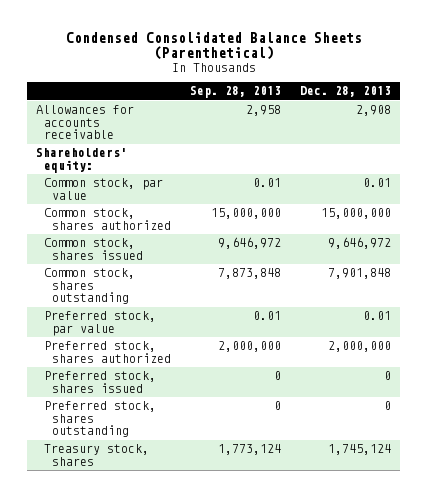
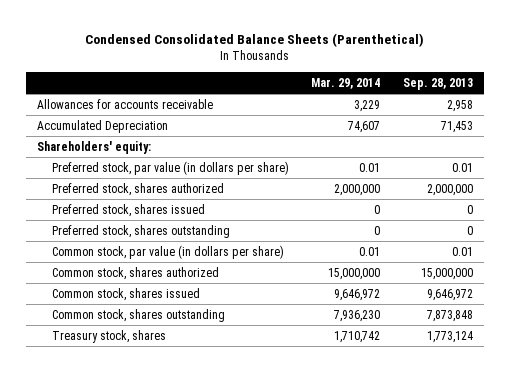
- | Sep. 28, 2013 | Dec. 28, 2013
+ | Mar. 29, 2014 | Sep. 28, 2013
+ Accumulated Depreciation | 74,607 | 71,453
- Common stock, par value | 0.01 | 0.01
- Preferred stock, par value | 0.01 | 0.01
+ Preferred stock, par value (in dollars per share) | 0.01 | 0.01
+ Common stock, par value (in dollars per share) | 0.01 | 0.01
moved down: Common stock, shares authorized | 15,000,000 | 15,000,000
moved down: Common stock, shares issued | 9,646,972 | 9,646,972
moved down: Common stock, shares outstanding | 7,936,230 | 7,873,848

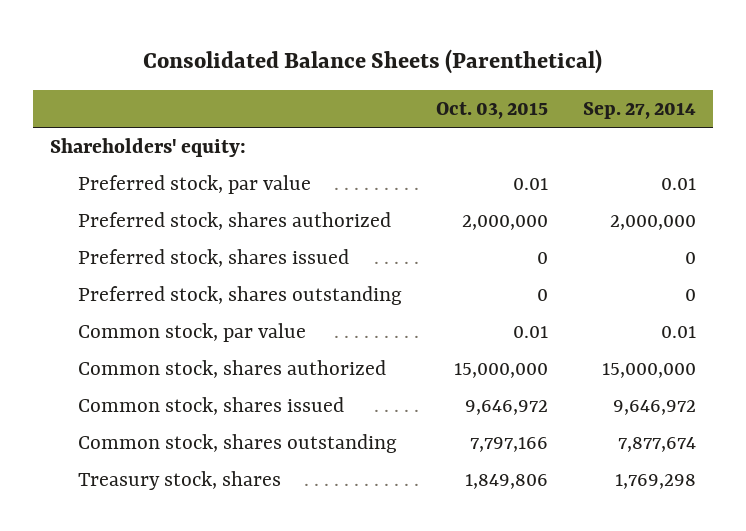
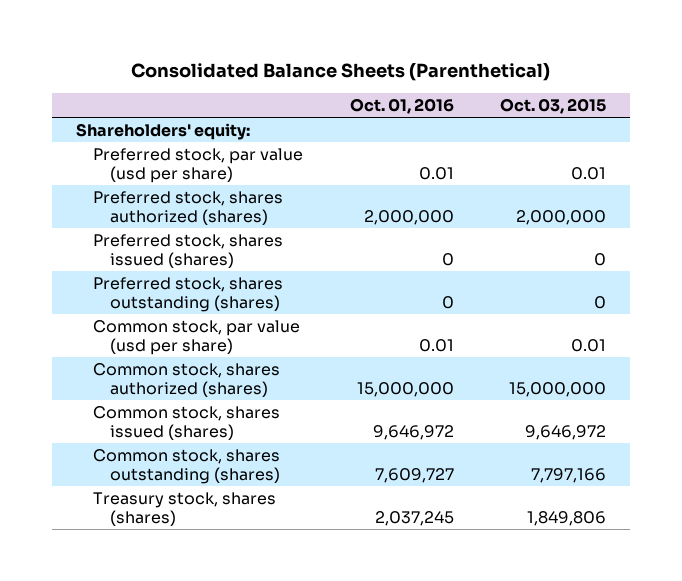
- | Oct. 03, 2015 | Sep. 27, 2014
+ | Oct. 01, 2016 | Oct. 03, 2015
- Preferred stock, par value | 0.01 | 0.01
- Preferred stock, shares authorized | 2,000,000 | 2,000,000
- Preferred stock, shares issued | 0 | 0
- Preferred stock, shares outstanding | 0 | 0
- Common stock, par value | 0.01 | 0.01
- Common stock, shares authorized | 15,000,000 | 15,000,000
- Common stock, shares issued | 9,646,972 | 9,646,972
- Common stock, shares outstanding | 7,797,166 | 7,877,674
- Treasury stock, shares | 1,849,806 | 1,769,298
+ Preferred stock, par value (usd per share) | 0.01 | 0.01
+ Preferred stock, shares authorized (shares) | 2,000,000 | 2,000,000
+ Preferred stock, shares issued (shares) | 0 | 0
+ Preferred stock, shares outstanding (shares) | 0 | 0
+ Common stock, par value (usd per share) | 0.01 | 0.01
+ Common stock, shares authorized (shares) | 15,000,000 | 15,000,000
+ Common stock, shares issued (shares) | 9,646,972 | 9,646,972
+ Common stock, shares outstanding (shares) | 7,609,727 | 7,797,166
+ Treasury stock, shares (shares) | 2,037,245 | 1,849,806

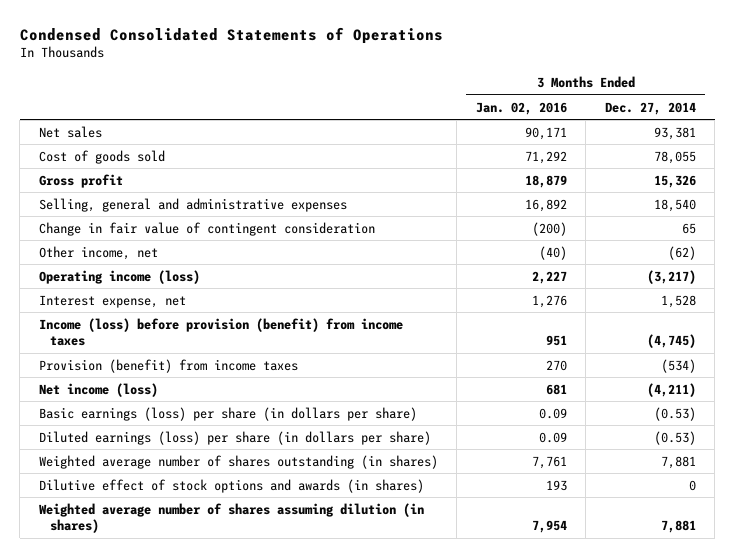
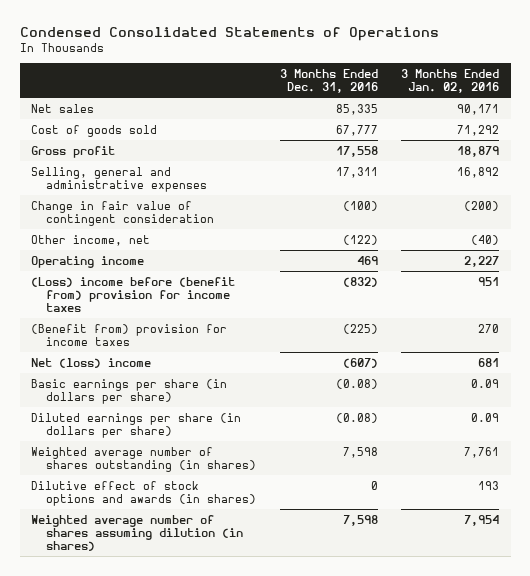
- | 3 Months Ended Jan. 02, 2016 | 3 Months Ended Dec. 27, 2014
+ | 3 Months Ended Dec. 31, 2016 | 3 Months Ended Jan. 02, 2016
- Operating income (loss) | 2,227 | (3,217)
- Interest expense, net | 1,276 | 1,528
- Income (loss) before provision (benefit) from income taxes | 951 | (4,745)
- Provision (benefit) from income taxes | 270 | (534)
- Net income (loss) | 681 | (4,211)
- Basic earnings (loss) per share (in dollars per share) | 0.09 | (0.53)
- Diluted earnings (loss) per share (in dollars per share) | 0.09 | (0.53)
+ Operating income | 469 | 2,227
+ (Loss) income before (benefit from) provision for income taxes | (832) | 951
+ (Benefit from) provision for income taxes | (225) | 270
+ Net (loss) income | (607) | 681
+ Basic earnings per share (in dollars per share) | (0.08) | 0.09
+ Diluted earnings per share (in dollars per share) | (0.08) | 0.09

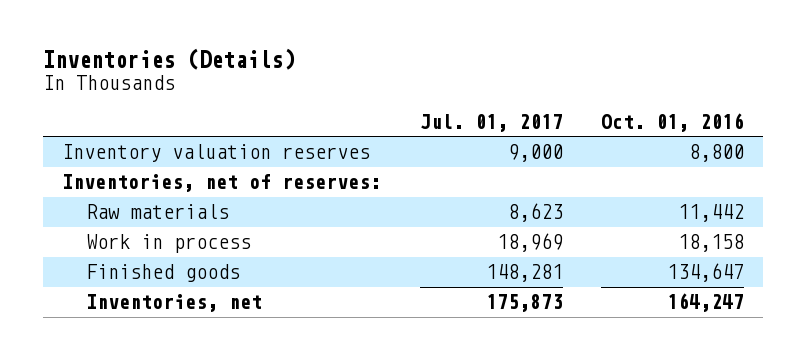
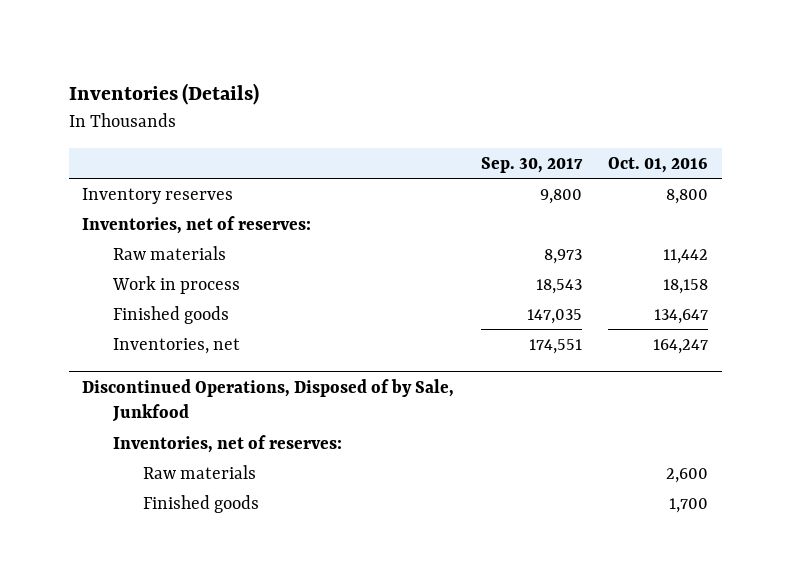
- | Jul. 01, 2017 | Oct. 01, 2016
+ | Sep. 30, 2017 | Oct. 01, 2016
- Inventory valuation reserves | 9,000 | 8,800
+ Inventory reserves | 9,800 | 8,800
+ Discontinued Operations, Disposed of by Sale, Junkfood
+ Inventories, net of reserves:
+ Raw materials | | 2,600
+ Finished goods | | 1,700

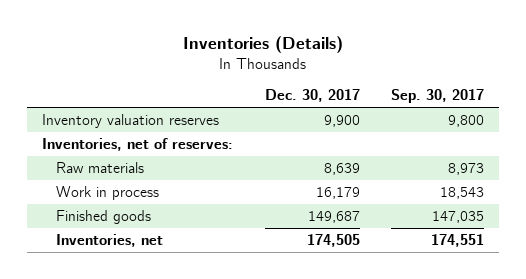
- | Sep. 30, 2017 | Oct. 01, 2016
+ | Dec. 30, 2017 | Sep. 30, 2017
- Inventory reserves | 9,800 | 8,800
+ Inventory valuation reserves | 9,900 | 9,800
- Discontinued Operations, Disposed of by Sale, Junkfood
- Inventories, net of reserves:
- Raw materials | | 2,600
- Finished goods | | 1,700

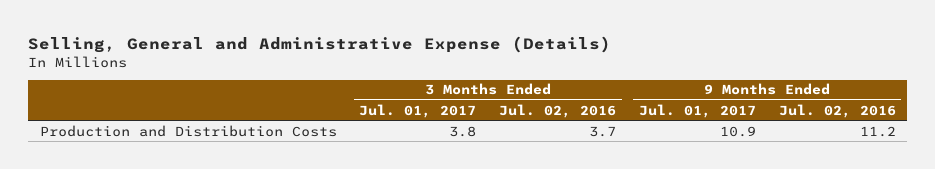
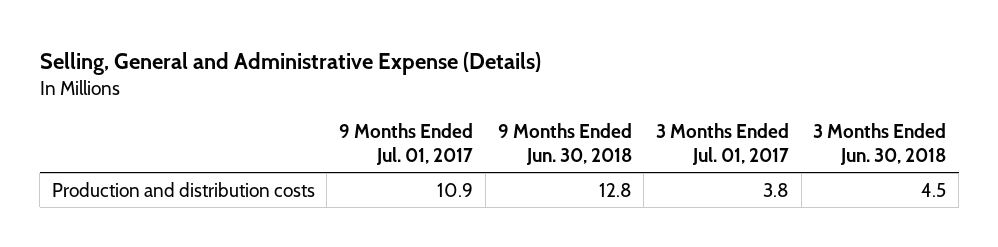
- | 3 Months Ended Jul. 01, 2017 | 3 Months Ended Jul. 02, 2016 | 9 Months Ended Jul. 01, 2017 | 9 Months Ended Jul. 02, 2016
+ | 9 Months Ended Jul. 01, 2017 | 9 Months Ended Jun. 30, 2018 | 3 Months Ended Jul. 01, 2017 | 3 Months Ended Jun. 30, 2018
- Production and Distribution Costs | 3.8 | 3.7 | 10.9 | 11.2
+ Production and distribution costs | 10.9 | 12.8 | 3.8 | 4.5

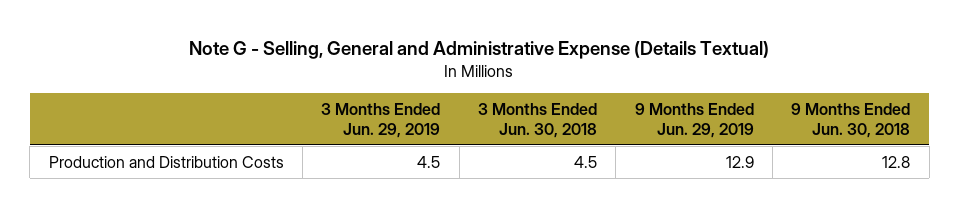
- Selling, General and Administrative Expense (Details)
+ Note G - Selling, General and Administrative Expense (Details Textual)
- | 9 Months Ended Jul. 01, 2017 | 9 Months Ended Jun. 30, 2018 | 3 Months Ended Jul. 01, 2017 | 3 Months Ended Jun. 30, 2018
+ | 3 Months Ended Jun. 29, 2019 | 3 Months Ended Jun. 30, 2018 | 9 Months Ended Jun. 29, 2019 | 9 Months Ended Jun. 30, 2018
- Production and distribution costs | 10.9 | 12.8 | 3.8 | 4.5
+ Production and Distribution Costs | 4.5 | 4.5 | 12.9 | 12.8

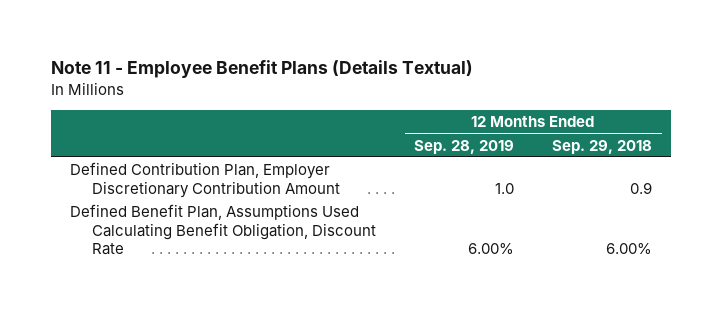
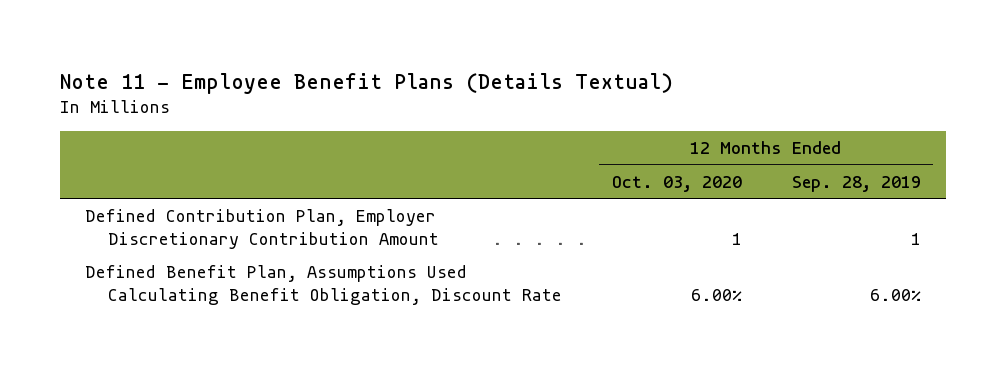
- | 12 Months Ended Sep. 28, 2019 | 12 Months Ended Sep. 29, 2018
+ | 12 Months Ended Oct. 03, 2020 | 12 Months Ended Sep. 28, 2019
- Defined Contribution Plan, Employer Discretionary Contribution Amount | 1.0 | 0.9
+ Defined Contribution Plan, Employer Discretionary Contribution Amount | 1 | 1

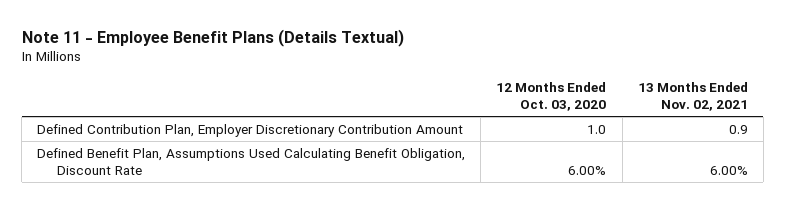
- | 12 Months Ended Oct. 03, 2020 | 12 Months Ended Sep. 28, 2019
+ | 12 Months Ended Oct. 03, 2020 | 13 Months Ended Nov. 02, 2021
- Defined Contribution Plan, Employer Discretionary Contribution Amount | 1 | 1
+ Defined Contribution Plan, Employer Discretionary Contribution Amount | 1.0 | 0.9

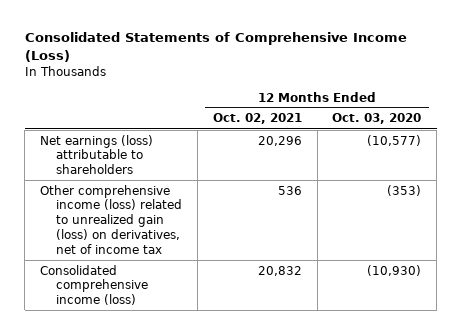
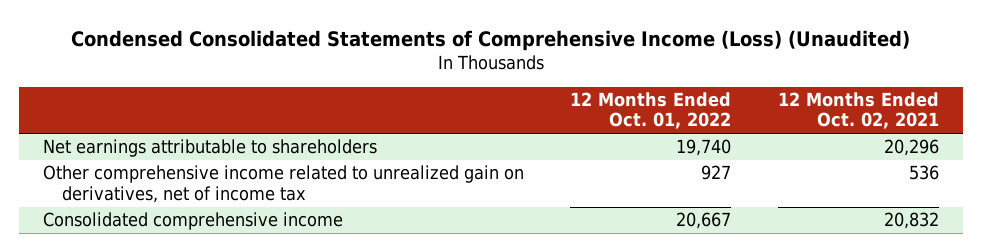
- Consolidated Statements of Comprehensive Income (Loss)
+ Condensed Consolidated Statements of Comprehensive Income (Loss) (Unaudited)
- | 12 Months Ended Oct. 02, 2021 | 12 Months Ended Oct. 03, 2020
+ | 12 Months Ended Oct. 01, 2022 | 12 Months Ended Oct. 02, 2021
- Net earnings (loss) attributable to shareholders | 20,296 | (10,577)
- Other comprehensive income (loss) related to unrealized gain (loss) on derivatives, net of income tax | 536 | (353)
- Consolidated comprehensive income (loss) | 20,832 | (10,930)
+ Net earnings attributable to shareholders | 19,740 | 20,296
+ Other comprehensive income related to unrealized gain on derivatives, net of income tax | 927 | 536
+ Consolidated comprehensive income | 20,667 | 20,832

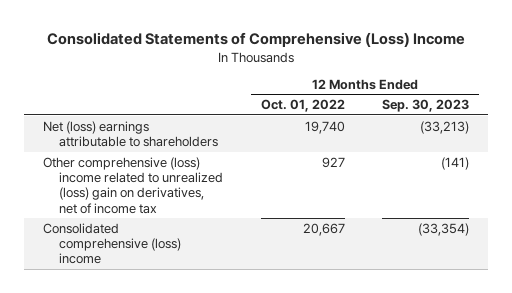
- Condensed Consolidated Statements of Comprehensive Income (Loss) (Unaudited)
+ Consolidated Statements of Comprehensive (Loss) Income
- | 12 Months Ended Oct. 01, 2022 | 12 Months Ended Oct. 02, 2021
+ | 12 Months Ended Oct. 01, 2022 | 12 Months Ended Sep. 30, 2023
- Net earnings attributable to shareholders | 19,740 | 20,296
- Other comprehensive income related to unrealized gain on derivatives, net of income tax | 927 | 536
- Consolidated comprehensive income | 20,667 | 20,832
+ Net (loss) earnings attributable to shareholders | 19,740 | (33,213)
+ Other comprehensive (loss) income related to unrealized (loss) gain on derivatives, net of income tax | 927 | (141)
+ Consolidated comprehensive (loss) income | 20,667 | (33,354)

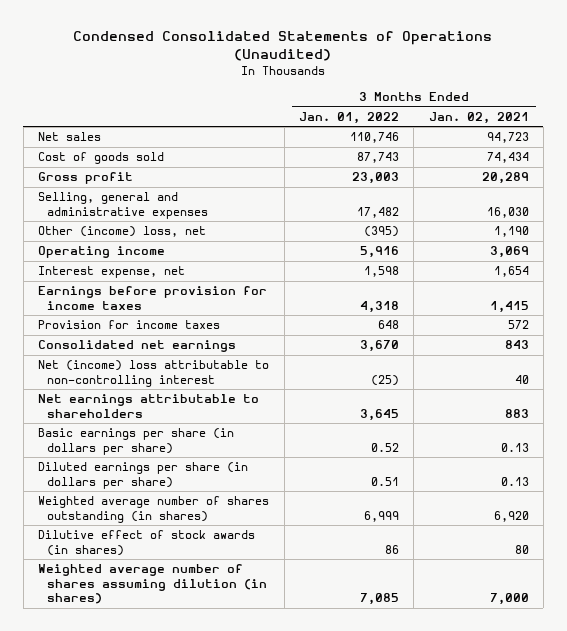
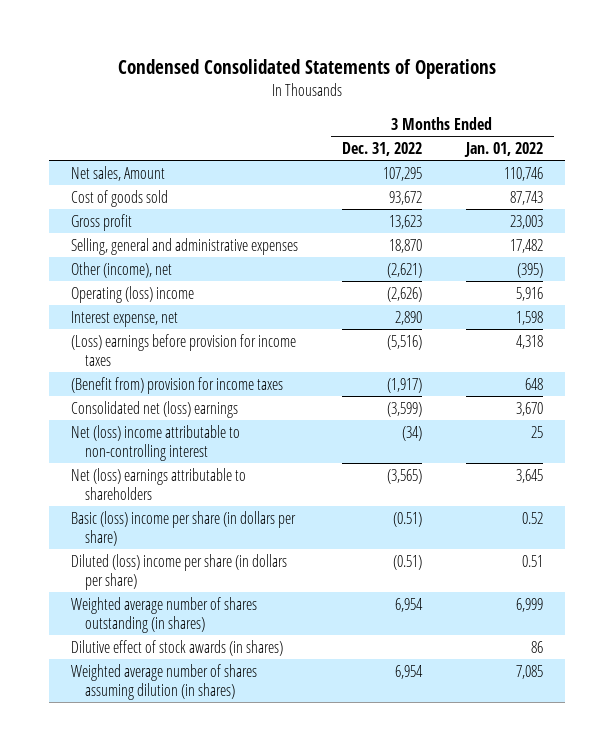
- Condensed Consolidated Statements of Operations (Unaudited)
+ Condensed Consolidated Statements of Operations
- | 3 Months Ended Jan. 01, 2022 | 3 Months Ended Jan. 02, 2021
+ | 3 Months Ended Dec. 31, 2022 | 3 Months Ended Jan. 01, 2022
- Net sales | 110,746 | 94,723
+ Net sales, Amount | 107,295 | 110,746
- Other (income) loss, net | (395) | 1,190
- Operating income | 5,916 | 3,069
+ Other (income), net | (2,621) | (395)
+ Operating (loss) income | (2,626) | 5,916
- Earnings before provision for income taxes | 4,318 | 1,415
- Provision for income taxes | 648 | 572
- Consolidated net earnings | 3,670 | 843
- Net (income) loss attributable to non-controlling interest | (25) | 40
- Net earnings attributable to shareholders | 3,645 | 883
- Basic earnings per share (in dollars per share) | 0.52 | 0.13
- Diluted earnings per share (in dollars per share) | 0.51 | 0.13
+ (Loss) earnings before provision for income taxes | (5,516) | 4,318
+ (Benefit from) provision for income taxes | (1,917) | 648
+ Consolidated net (loss) earnings | (3,599) | 3,670
+ Net (loss) income attributable to non-controlling interest | (34) | 25
+ Net (loss) earnings attributable to shareholders | (3,565) | 3,645
+ Basic (loss) income per share (in dollars per share) | (0.51) | 0.52
+ Diluted (loss) income per share (in dollars per share) | (0.51) | 0.51

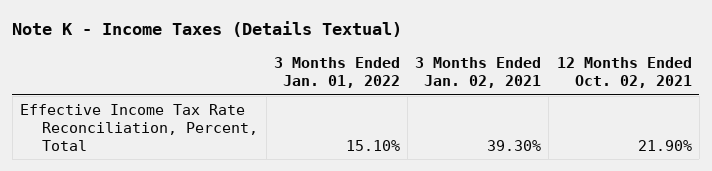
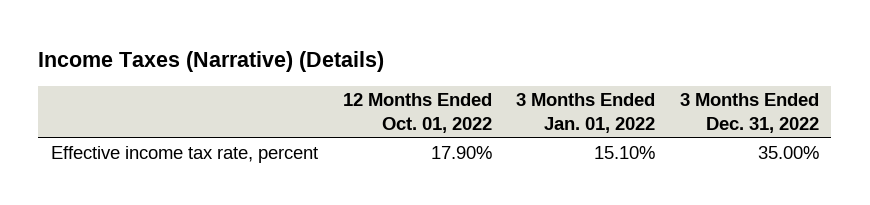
- Note K - Income Taxes (Details Textual)
+ Income Taxes (Narrative) (Details)
- | 3 Months Ended Jan. 01, 2022 | 3 Months Ended Jan. 02, 2021 | 12 Months Ended Oct. 02, 2021
+ | 12 Months Ended Oct. 01, 2022 | 3 Months Ended Jan. 01, 2022 | 3 Months Ended Dec. 31, 2022
- Effective Income Tax Rate Reconciliation, Percent, Total | 15.10% | 39.30% | 21.90%
+ Effective income tax rate, percent | 17.90% | 15.10% | 35.00%

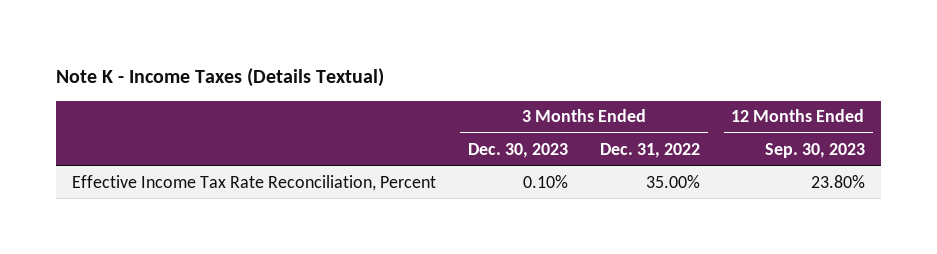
- Income Taxes (Narrative) (Details)
+ Note K - Income Taxes (Details Textual)
- | 12 Months Ended Oct. 01, 2022 | 3 Months Ended Jan. 01, 2022 | 3 Months Ended Dec. 31, 2022
+ | 3 Months Ended Dec. 30, 2023 | 3 Months Ended Dec. 31, 2022 | 12 Months Ended Sep. 30, 2023
- Effective income tax rate, percent | 17.90% | 15.10% | 35.00%
+ Effective Income Tax Rate Reconciliation, Percent | 0.10% | 35.00% | 23.80%

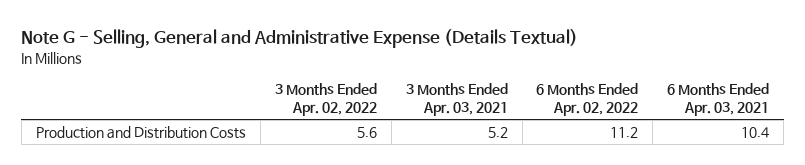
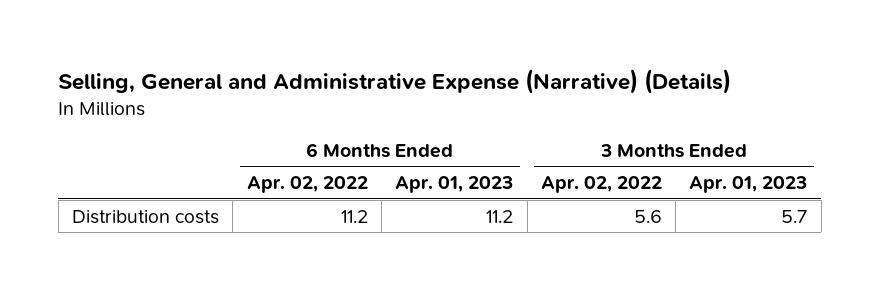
- Note G - Selling, General and Administrative Expense (Details Textual)
+ Selling, General and Administrative Expense (Narrative) (Details)
- | 3 Months Ended Apr. 02, 2022 | 3 Months Ended Apr. 03, 2021 | 6 Months Ended Apr. 02, 2022 | 6 Months Ended Apr. 03, 2021
+ | 6 Months Ended Apr. 02, 2022 | 6 Months Ended Apr. 01, 2023 | 3 Months Ended Apr. 02, 2022 | 3 Months Ended Apr. 01, 2023
- Production and Distribution Costs | 5.6 | 5.2 | 11.2 | 10.4
+ Distribution costs | 11.2 | 11.2 | 5.6 | 5.7

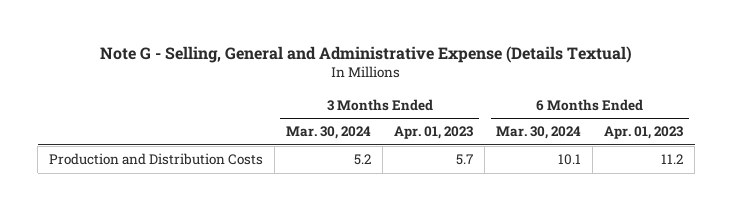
- Selling, General and Administrative Expense (Narrative) (Details)
+ Note G - Selling, General and Administrative Expense (Details Textual)
- | 6 Months Ended Apr. 02, 2022 | 6 Months Ended Apr. 01, 2023 | 3 Months Ended Apr. 02, 2022 | 3 Months Ended Apr. 01, 2023
+ | 3 Months Ended Mar. 30, 2024 | 3 Months Ended Apr. 01, 2023 | 6 Months Ended Mar. 30, 2024 | 6 Months Ended Apr. 01, 2023
- Distribution costs | 11.2 | 11.2 | 5.6 | 5.7
+ Production and Distribution Costs | 5.2 | 5.7 | 10.1 | 11.2

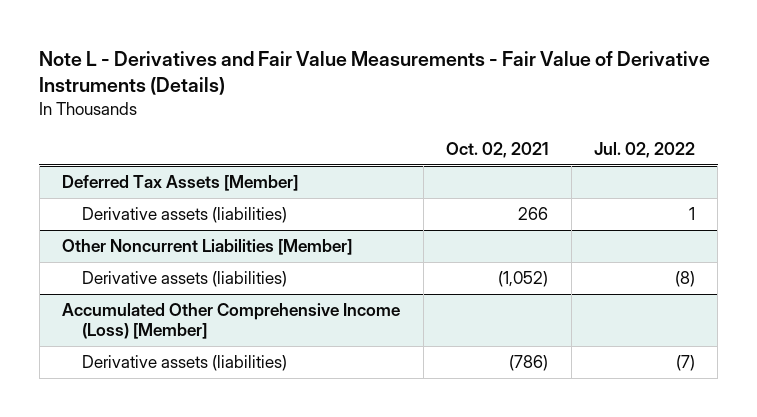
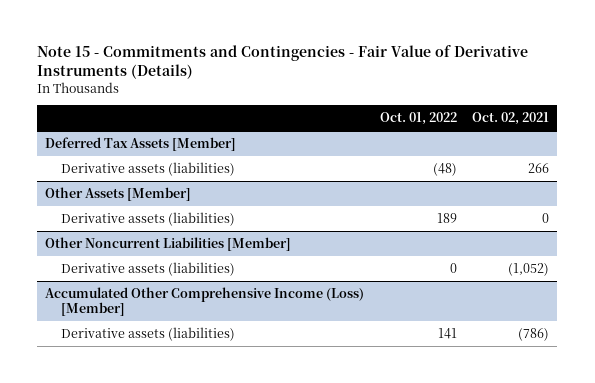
- Note L - Derivatives and Fair Value Measurements - Fair Value of Derivative Instruments (Details)
+ Note 15 - Commitments and Contingencies - Fair Value of Derivative Instruments (Details)
- | Oct. 02, 2021 | Jul. 02, 2022
+ | Oct. 01, 2022 | Oct. 02, 2021
+ Other Assets [Member]
+ Derivative assets (liabilities) | 189 | 0

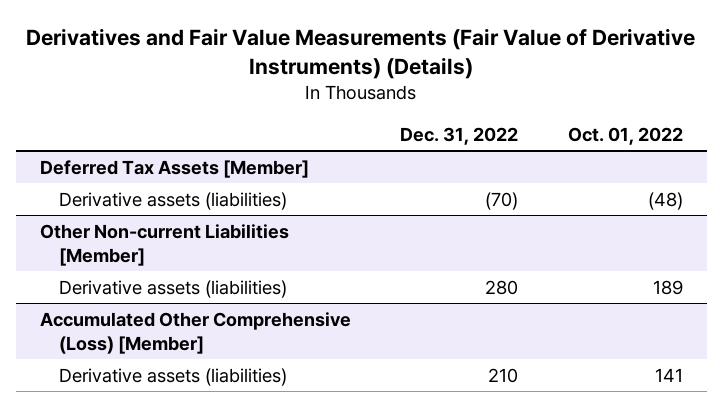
- Note 15 - Commitments and Contingencies - Fair Value of Derivative Instruments (Details)
+ Derivatives and Fair Value Measurements (Fair Value of Derivative Instruments) (Details)
- | Oct. 01, 2022 | Oct. 02, 2021
+ | Dec. 31, 2022 | Oct. 01, 2022
- Other Assets [Member]
+ Other Non-current Liabilities [Member]
- Other Noncurrent Liabilities [Member]
- Derivative assets (liabilities) | 0 | (1,052)
- Accumulated Other Comprehensive Income (Loss) [Member]
+ Accumulated Other Comprehensive (Loss) [Member]

